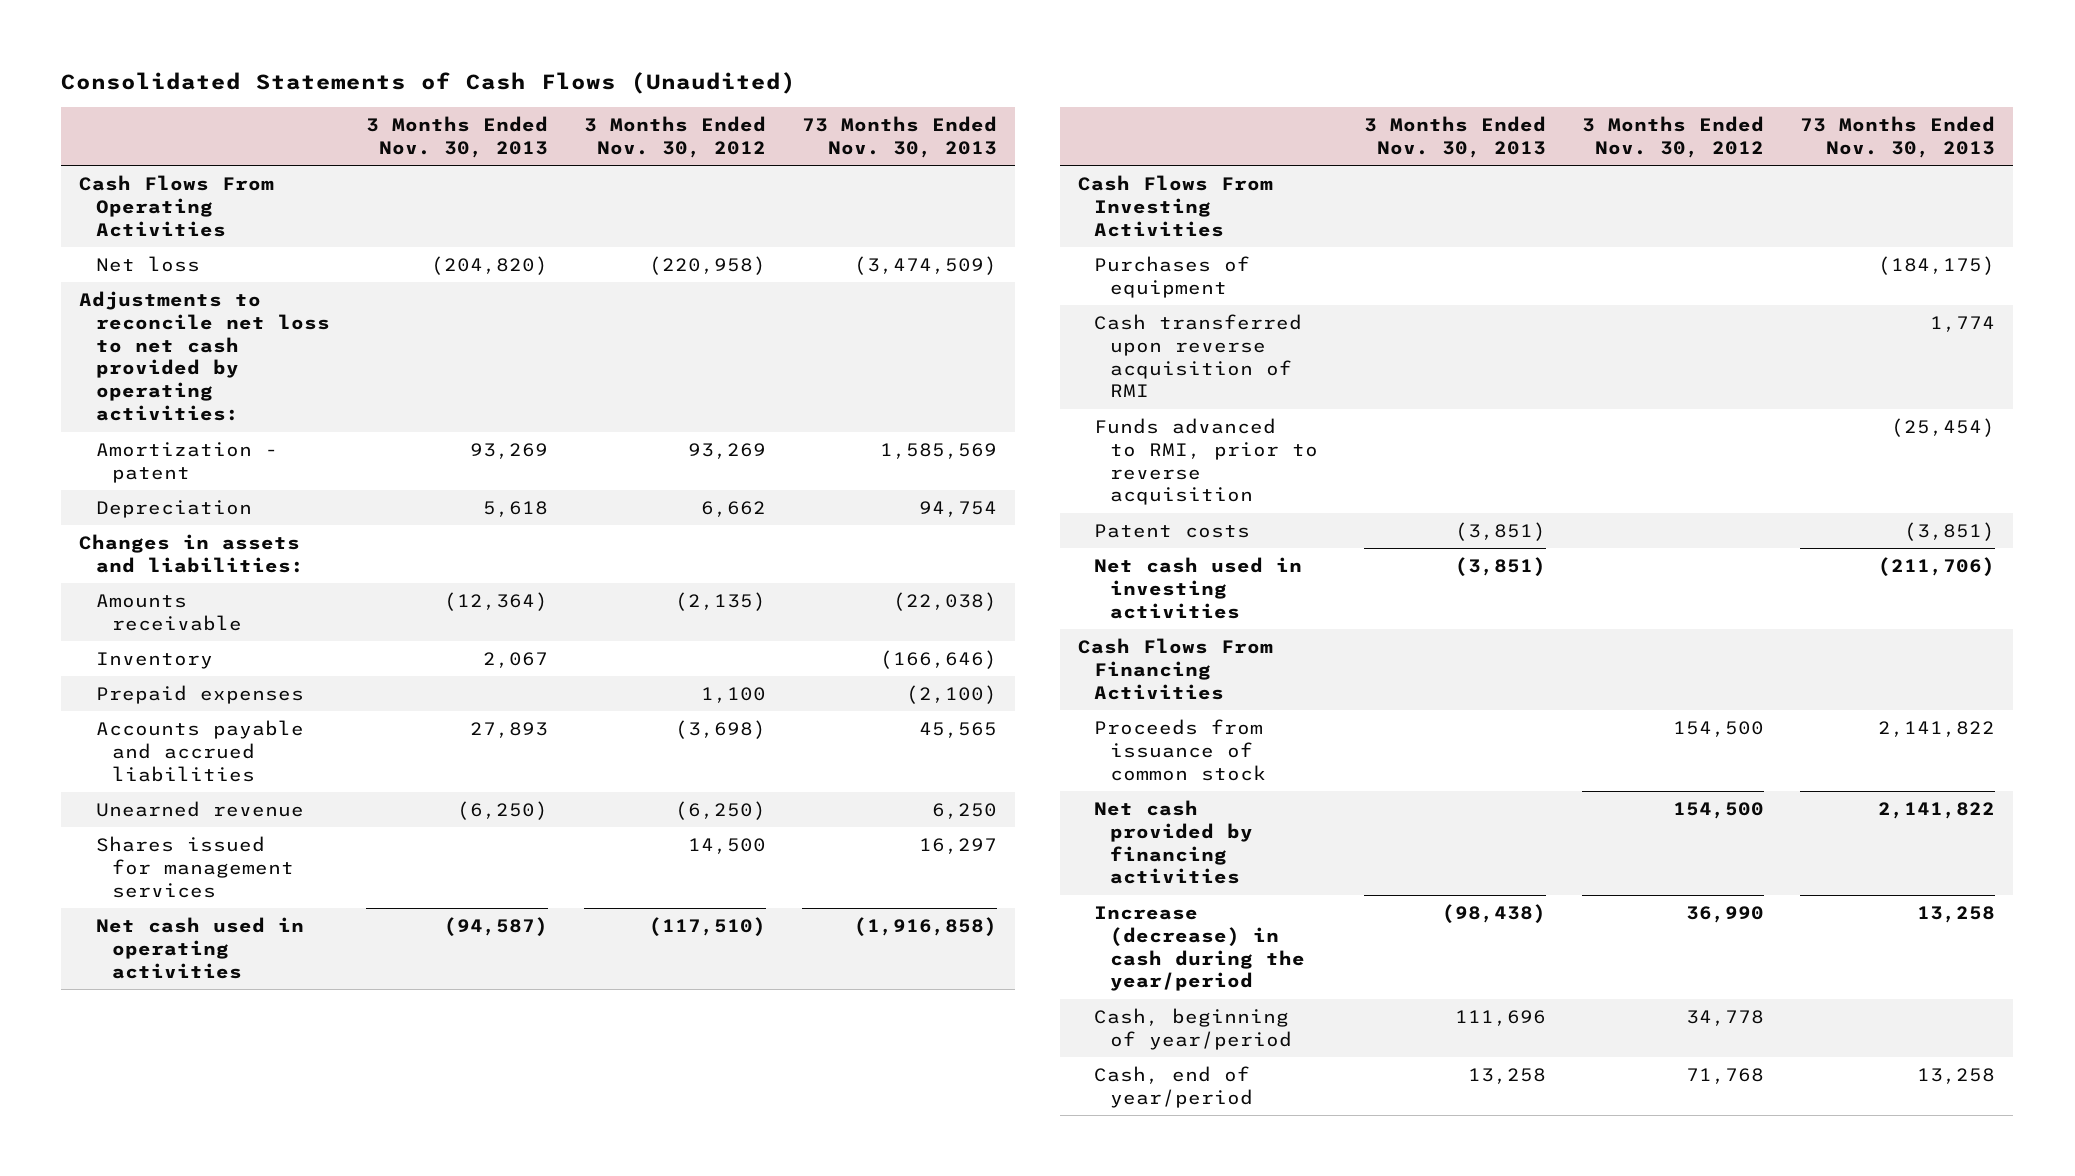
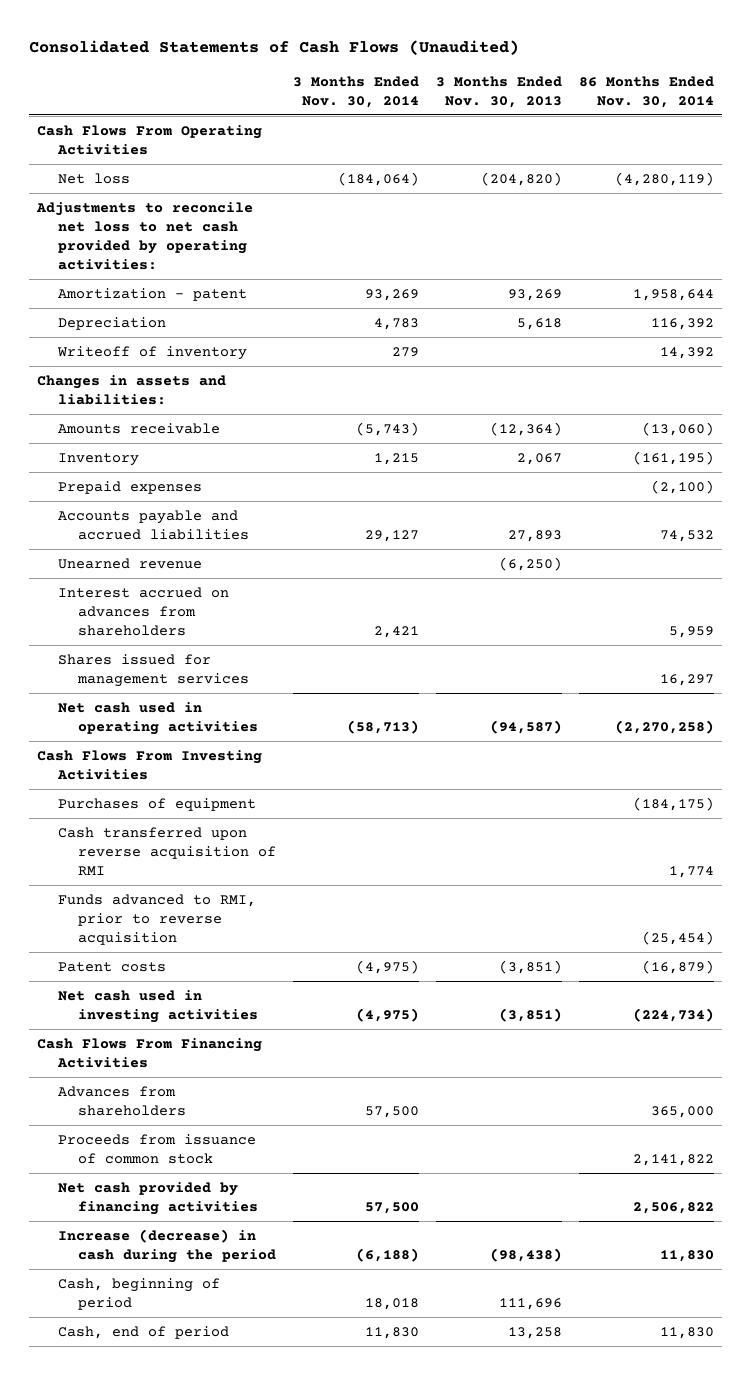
- | 3 Months Ended Nov. 30, 2013 | 3 Months Ended Nov. 30, 2012 | 73 Months Ended Nov. 30, 2013
+ | 3 Months Ended Nov. 30, 2014 | 3 Months Ended Nov. 30, 2013 | 86 Months Ended Nov. 30, 2014
+ Writeoff of inventory | 279 | | 14,392
+ Interest accrued on advances from shareholders | 2,421 | | 5,959
+ Advances from shareholders | 57,500 | | 365,000
- Increase (decrease) in cash during the year/period | (98,438) | 36,990 | 13,258
- Cash, beginning of year/period | 111,696 | 34,778 |
- Cash, end of year/period | 13,258 | 71,768 | 13,258
+ Increase (decrease) in cash during the period | (6,188) | (98,438) | 11,830
+ Cash, beginning of period | 18,018 | 111,696 |
+ Cash, end of period | 11,830 | 13,258 | 11,830

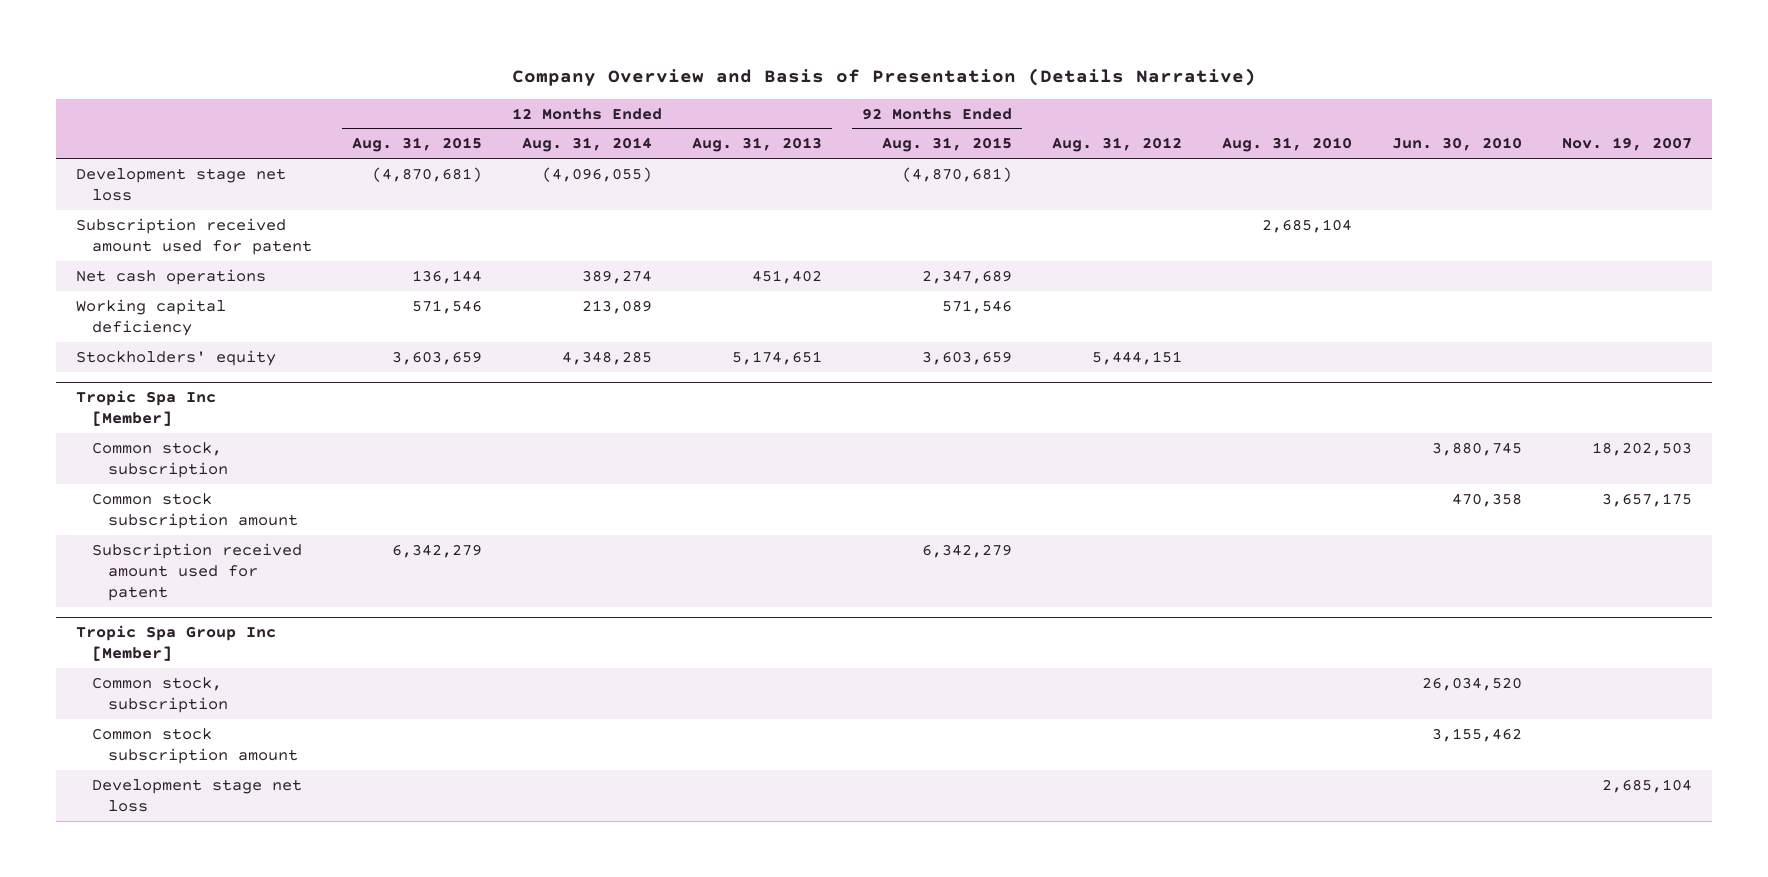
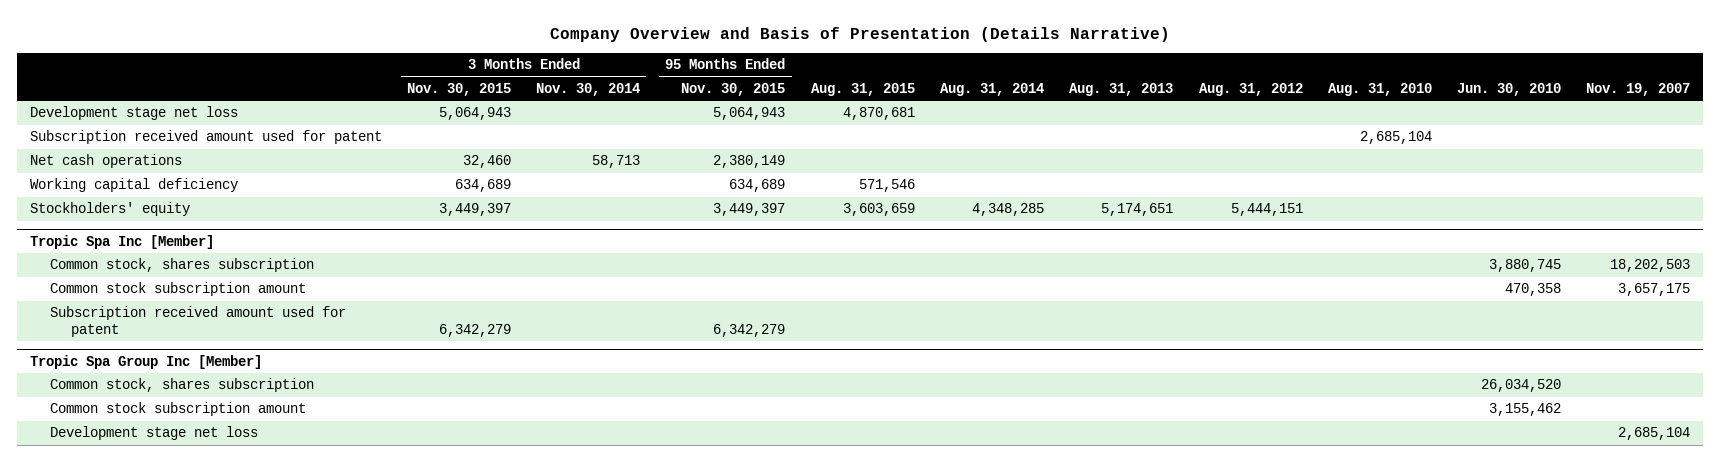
- | 12 Months Ended Aug. 31, 2015 | 12 Months Ended Aug. 31, 2014 | 12 Months Ended Aug. 31, 2013 | 92 Months Ended Aug. 31, 2015 | Aug. 31, 2012 | Aug. 31, 2010 | Jun. 30, 2010 | Nov. 19, 2007
+ | 3 Months Ended Nov. 30, 2015 | 3 Months Ended Nov. 30, 2014 | 95 Months Ended Nov. 30, 2015 | Aug. 31, 2015 | Aug. 31, 2014 | Aug. 31, 2013 | Aug. 31, 2012 | Aug. 31, 2010 | Jun. 30, 2010 | Nov. 19, 2007
@ Tropic Spa Inc [Member]
- Common stock, subscription | | | | | | | 3,880,745 | 18,202,503
+ Common stock, shares subscription | | | | | | | | | 3,880,745 | 18,202,503
@ Tropic Spa Group Inc [Member]
- Common stock, subscription | | | | | | | 26,034,520 |
+ Common stock, shares subscription | | | | | | | | | 26,034,520 |

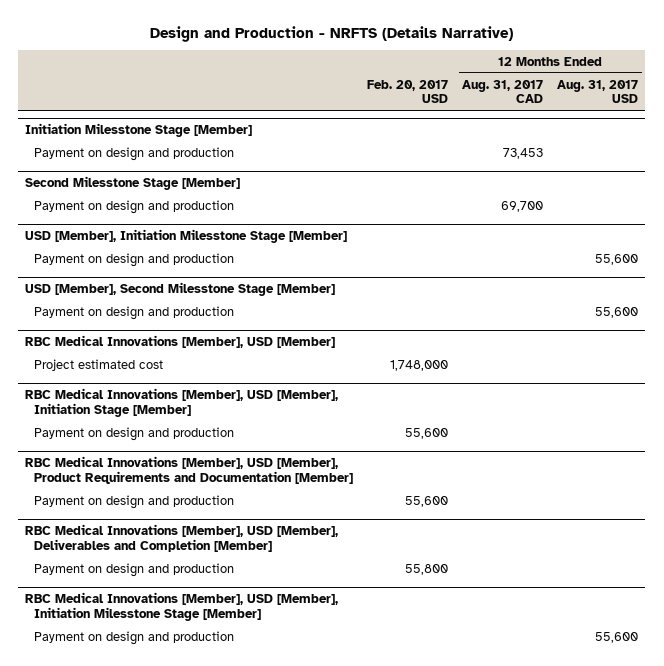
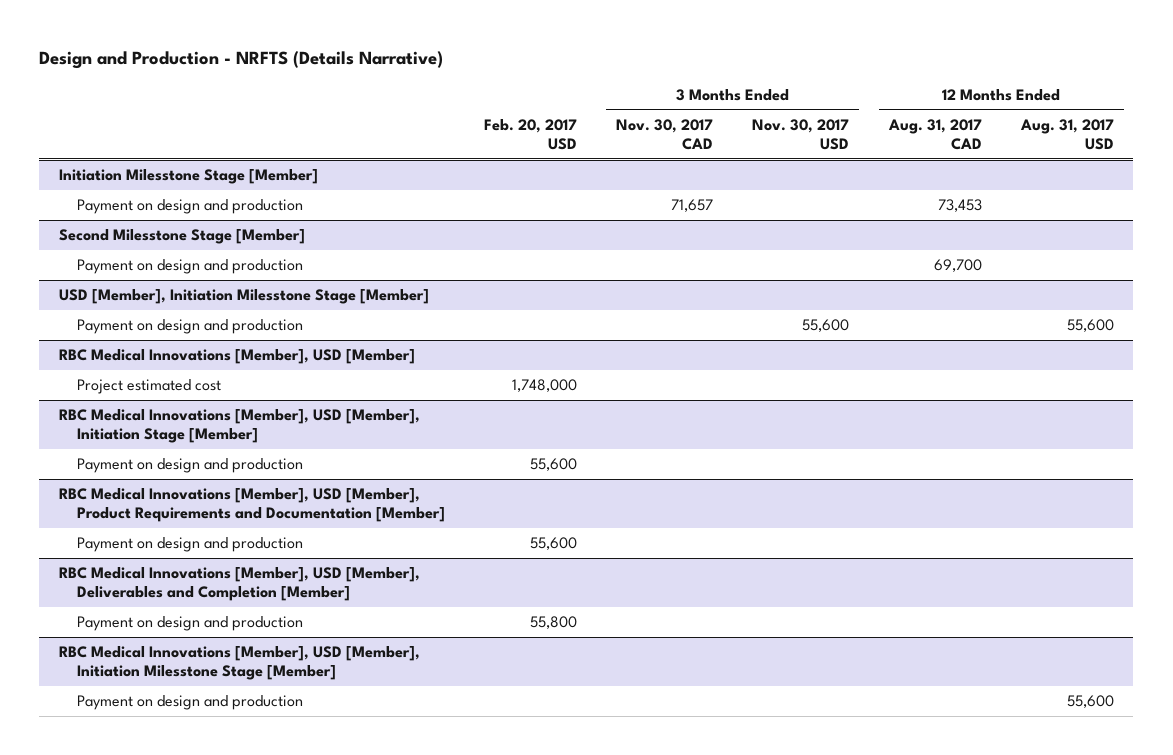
- | Feb. 20, 2017 USD | 12 Months Ended Aug. 31, 2017 CAD | 12 Months Ended Aug. 31, 2017 USD
+ | Feb. 20, 2017 USD | 3 Months Ended Nov. 30, 2017 CAD | 3 Months Ended Nov. 30, 2017 USD | 12 Months Ended Aug. 31, 2017 CAD | 12 Months Ended Aug. 31, 2017 USD
- USD [Member], Second Milesstone Stage [Member]
- Payment on design and production | | | 55,600

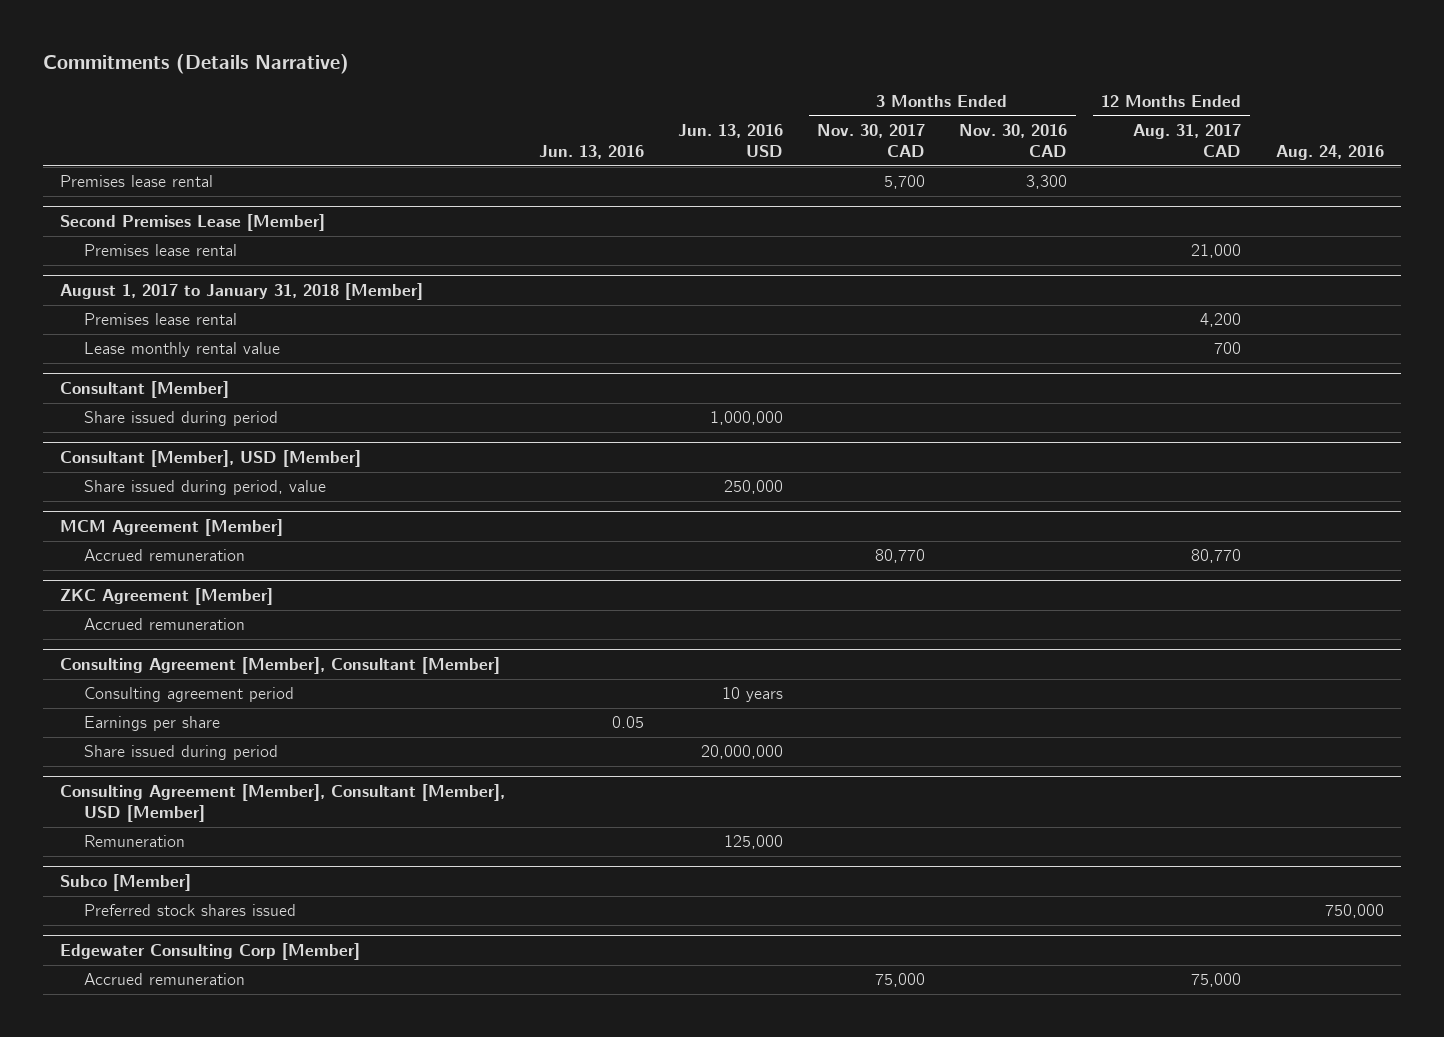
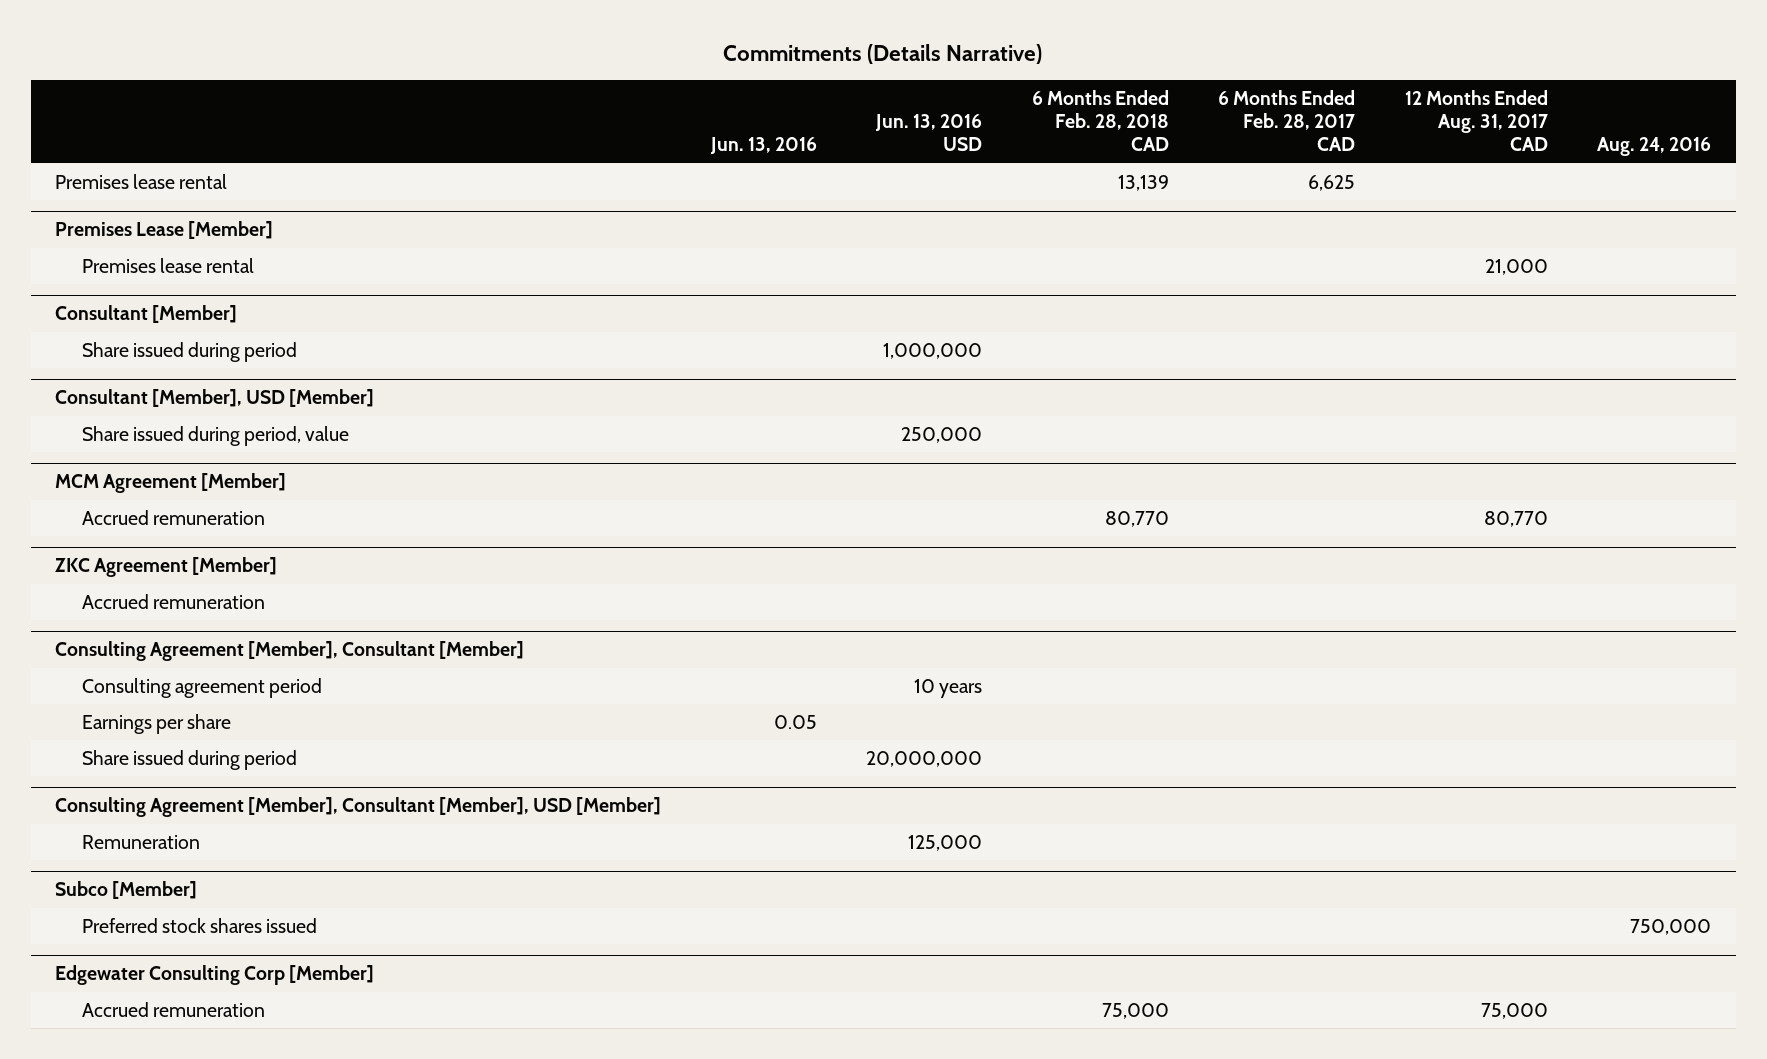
- | Jun. 13, 2016 | Jun. 13, 2016 USD | 3 Months Ended Nov. 30, 2017 CAD | 3 Months Ended Nov. 30, 2016 CAD | 12 Months Ended Aug. 31, 2017 CAD | Aug. 24, 2016
+ | Jun. 13, 2016 | Jun. 13, 2016 USD | 6 Months Ended Feb. 28, 2018 CAD | 6 Months Ended Feb. 28, 2017 CAD | 12 Months Ended Aug. 31, 2017 CAD | Aug. 24, 2016
- Second Premises Lease [Member]
+ Premises Lease [Member]
- August 1, 2017 to January 31, 2018 [Member]
- Premises lease rental | | | | | 4,200 |
- Lease monthly rental value | | | | | 700 |

